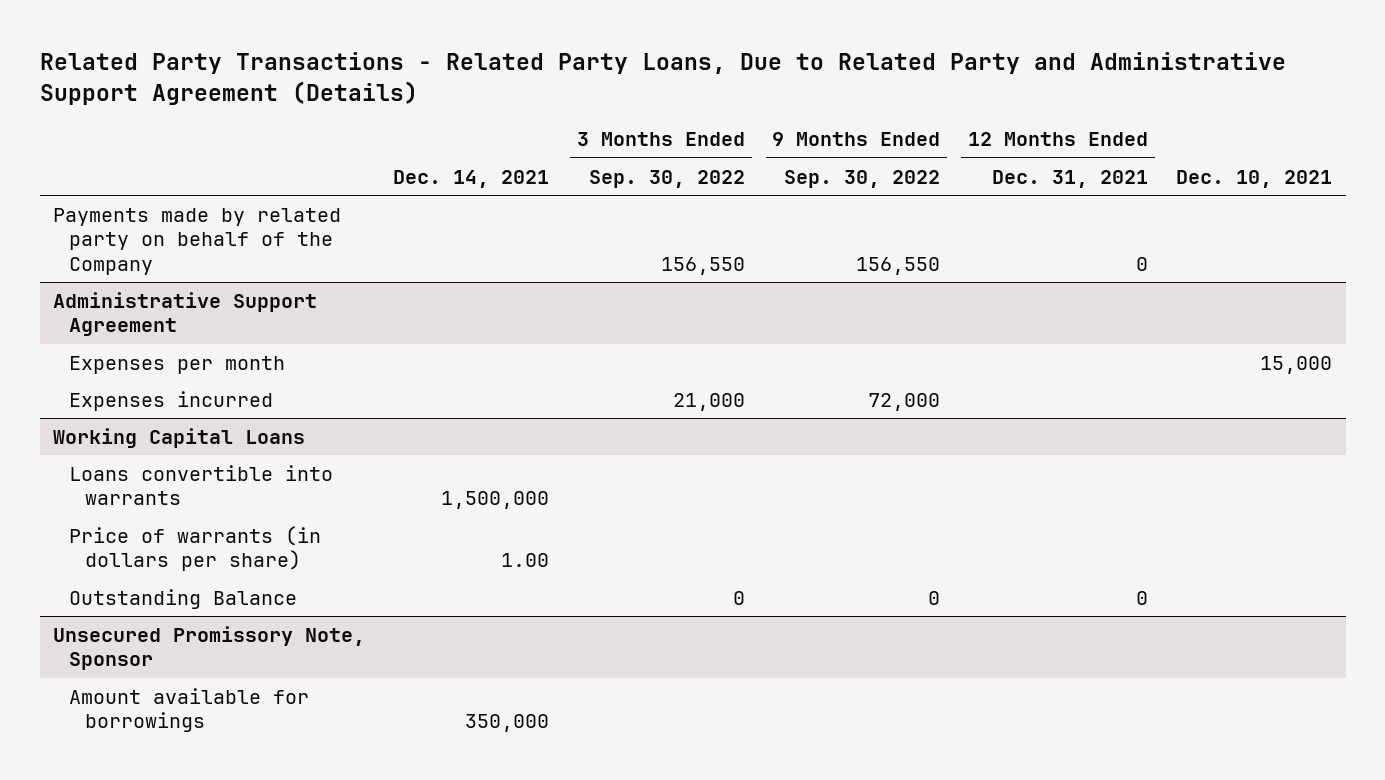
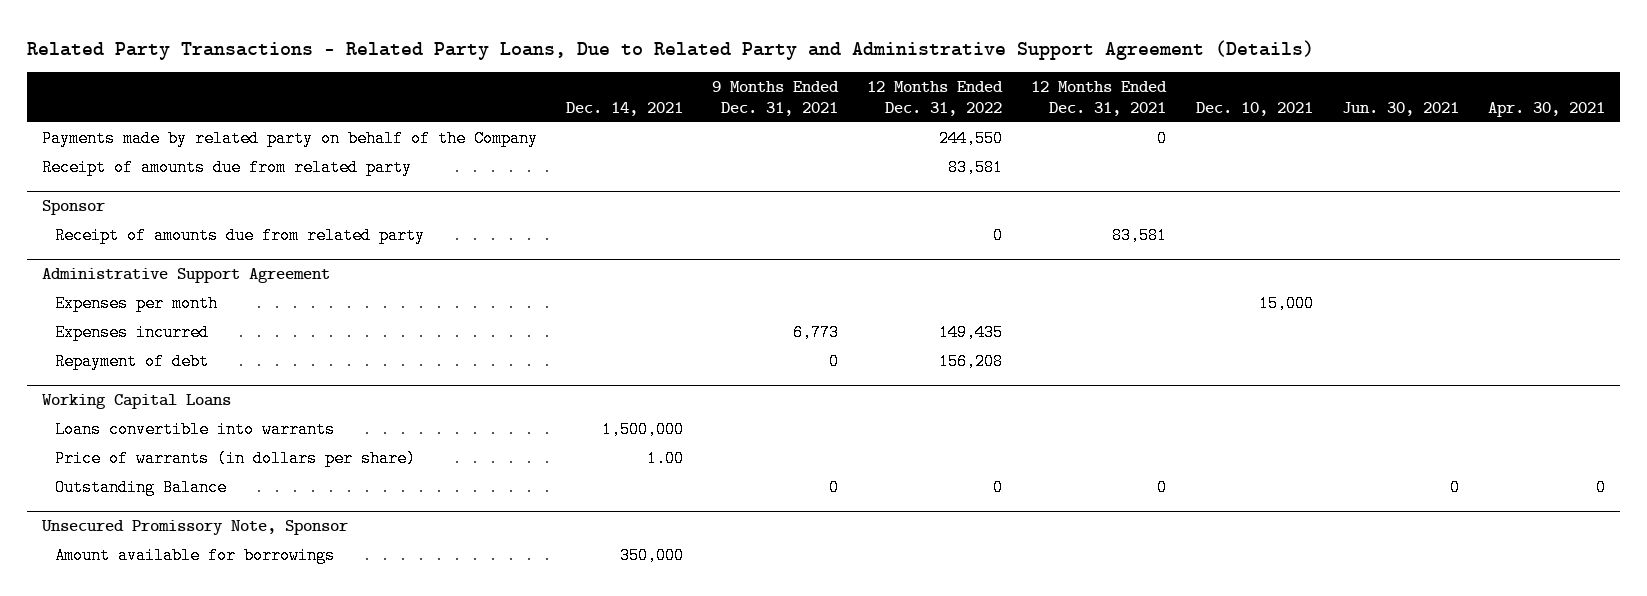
- | Dec. 14, 2021 | 3 Months Ended Sep. 30, 2022 | 9 Months Ended Sep. 30, 2022 | 12 Months Ended Dec. 31, 2021 | Dec. 10, 2021
+ | Dec. 14, 2021 | 9 Months Ended Dec. 31, 2021 | 12 Months Ended Dec. 31, 2022 | 12 Months Ended Dec. 31, 2021 | Dec. 10, 2021 | Jun. 30, 2021 | Apr. 30, 2021
+ Receipt of amounts due from related party | | | 83,581 | | | |
+ Sponsor
+ Receipt of amounts due from related party | | | 0 | 83,581 | | |
@ Administrative Support Agreement
+ Repayment of debt | | 0 | 156,208 | | | |

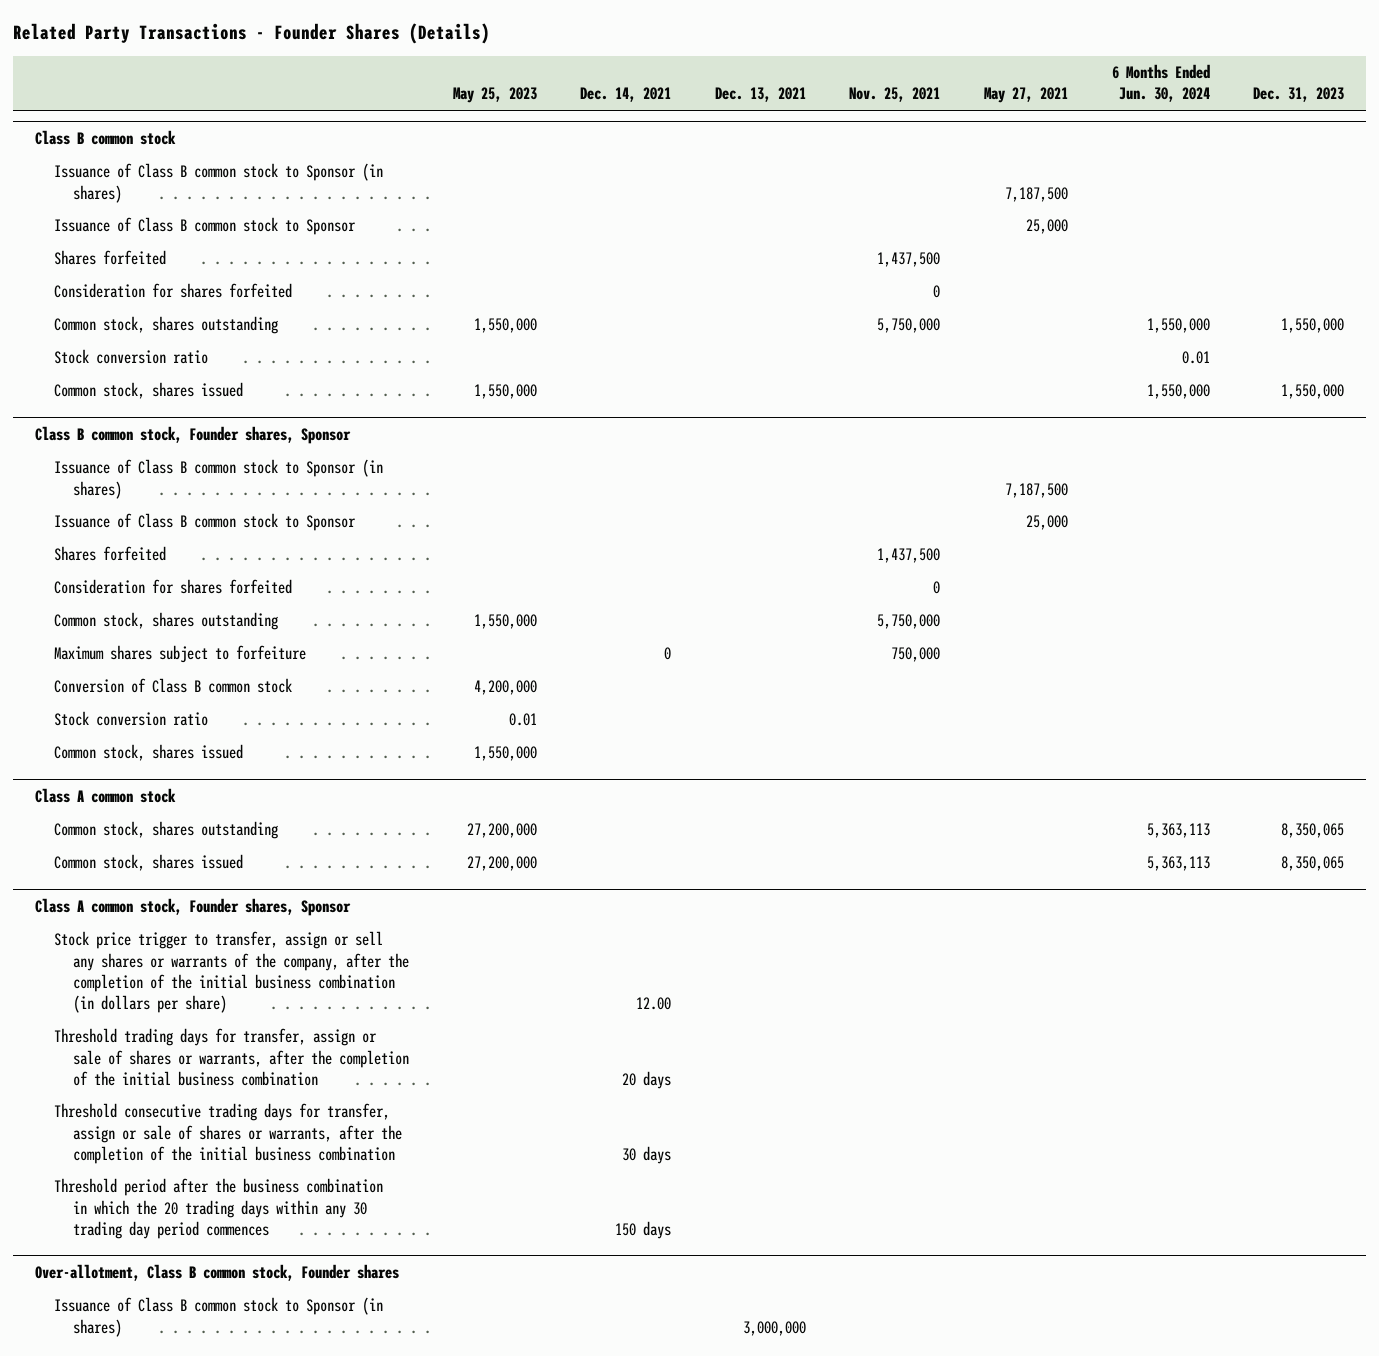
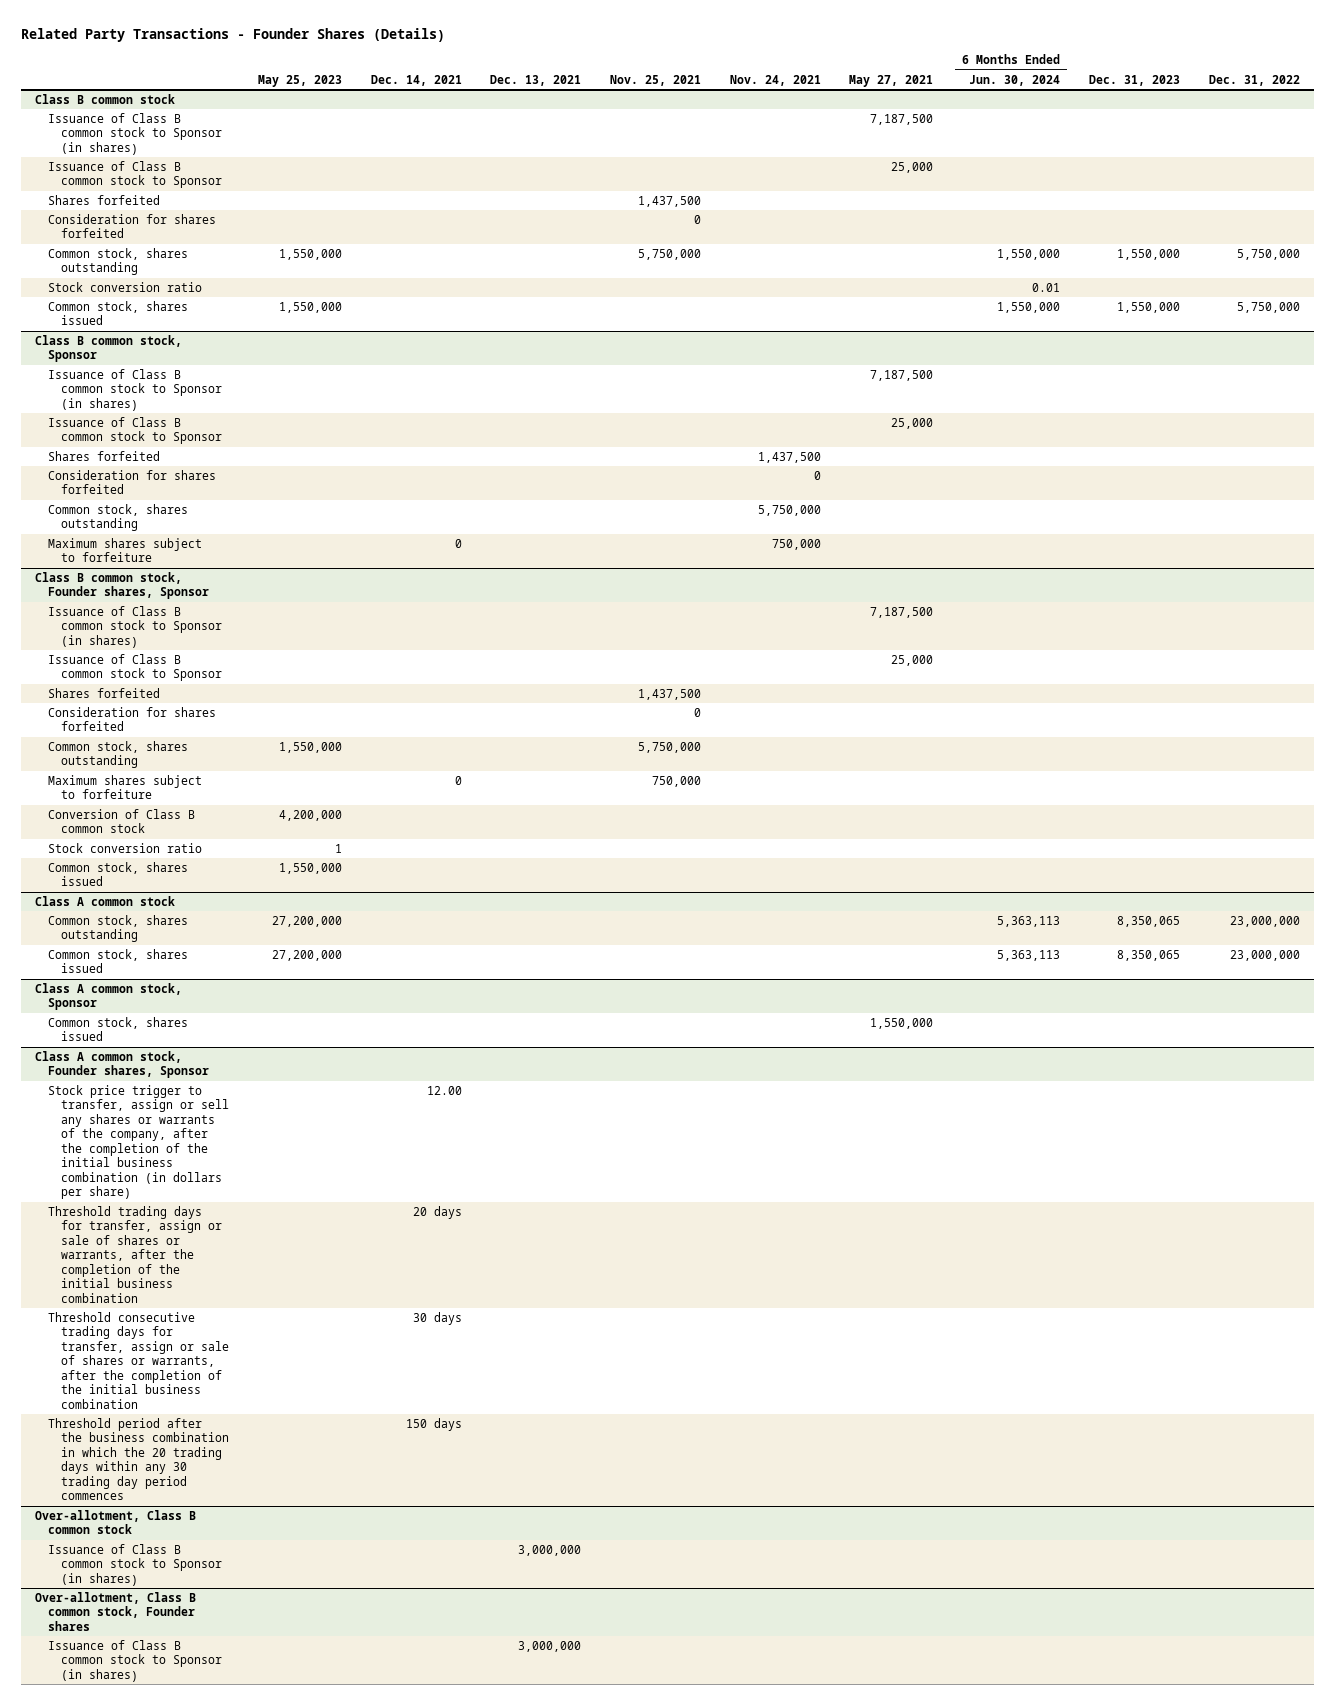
- | May 25, 2023 | Dec. 14, 2021 | Dec. 13, 2021 | Nov. 25, 2021 | May 27, 2021 | 6 Months Ended Jun. 30, 2024 | Dec. 31, 2023
+ | May 25, 2023 | Dec. 14, 2021 | Dec. 13, 2021 | Nov. 25, 2021 | Nov. 24, 2021 | May 27, 2021 | 6 Months Ended Jun. 30, 2024 | Dec. 31, 2023 | Dec. 31, 2022
+ Class B common stock, Sponsor
+ Issuance of Class B common stock to Sponsor (in shares) | | | | | | 7,187,500 | | |
+ Issuance of Class B common stock to Sponsor | | | | | | 25,000 | | |
+ Shares forfeited | | | | | 1,437,500 | | | |
+ Consideration for shares forfeited | | | | | 0 | | | |
+ Common stock, shares outstanding | | | | | 5,750,000 | | | |
+ Maximum shares subject to forfeiture | | 0 | | | 750,000 | | | |
@ Class B common stock, Founder shares, Sponsor
- Stock conversion ratio | 0.01 | | | | | |
+ Stock conversion ratio | 1 | | | | | | | |
+ Class A common stock, Sponsor
+ Common stock, shares issued | | | | | | 1,550,000 | | |
+ Over-allotment, Class B common stock
+ Issuance of Class B common stock to Sponsor (in shares) | | | 3,000,000 | | | | | |

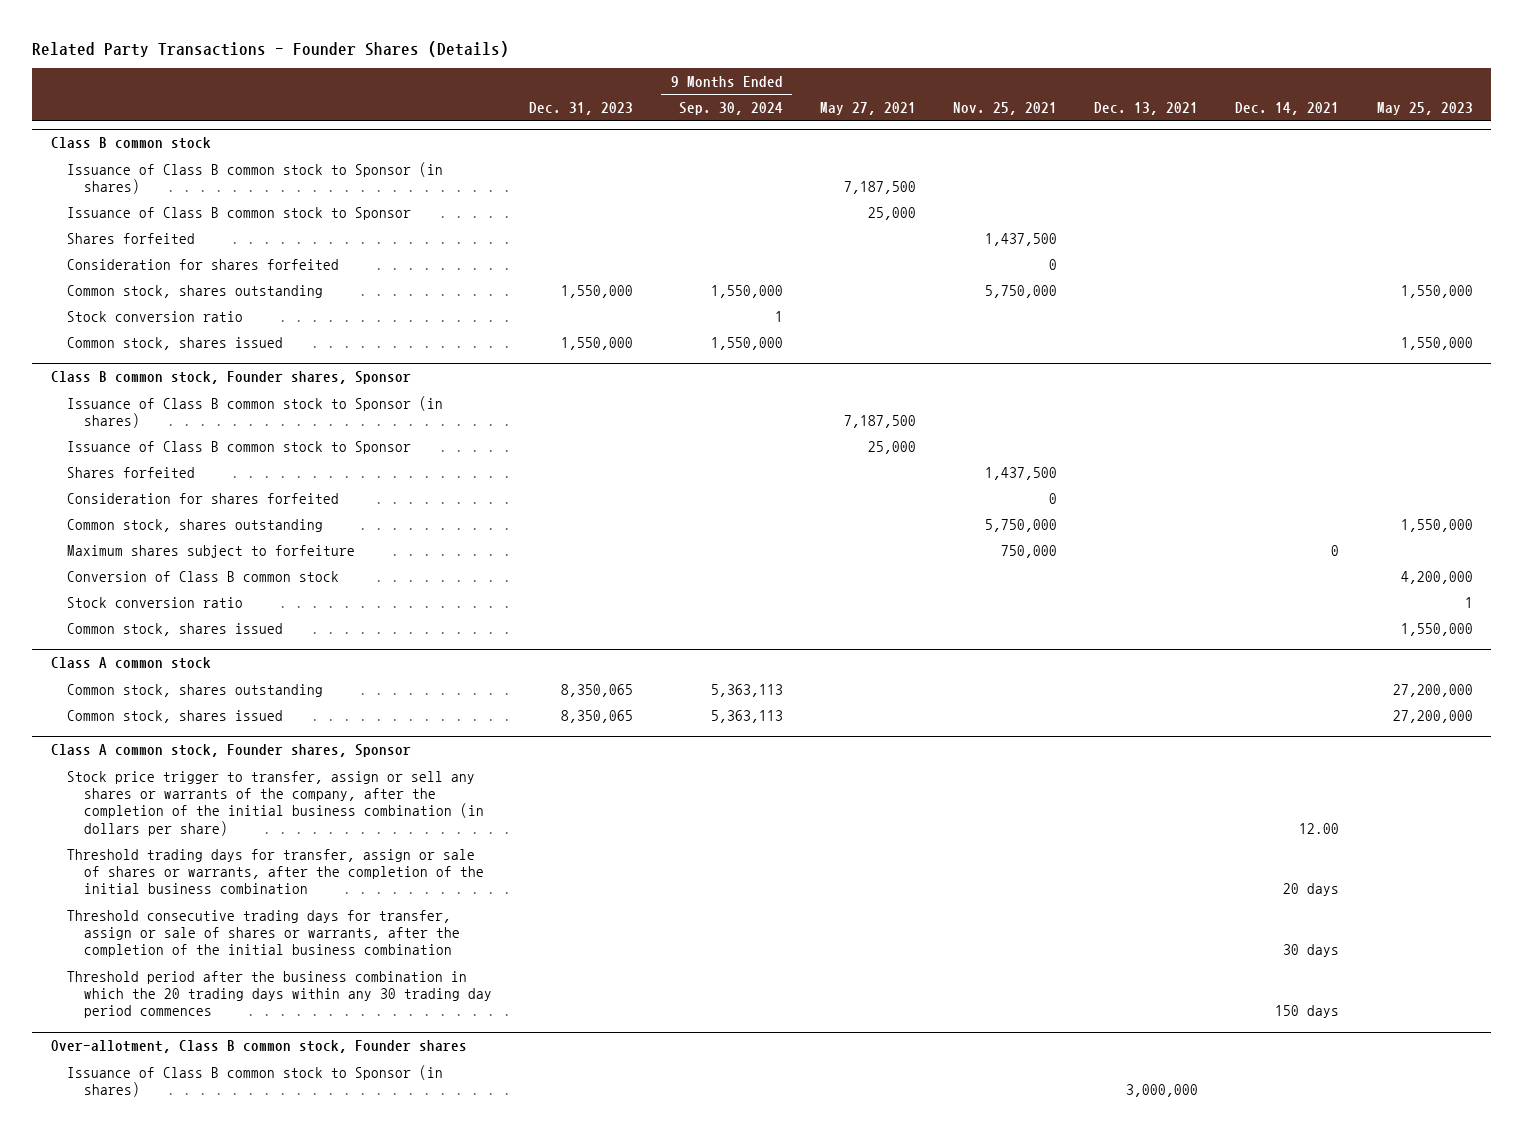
- | May 25, 2023 | Dec. 14, 2021 | Dec. 13, 2021 | Nov. 25, 2021 | Nov. 24, 2021 | May 27, 2021 | 6 Months Ended Jun. 30, 2024 | Dec. 31, 2023 | Dec. 31, 2022
+ | Dec. 31, 2023 | 9 Months Ended Sep. 30, 2024 | May 27, 2021 | Nov. 25, 2021 | Dec. 13, 2021 | Dec. 14, 2021 | May 25, 2023
- Class B common stock, Sponsor
- Issuance of Class B common stock to Sponsor (in shares) | | | | | | 7,187,500 | | |
- Issuance of Class B common stock to Sponsor | | | | | | 25,000 | | |
- Shares forfeited | | | | | 1,437,500 | | | |
- Consideration for shares forfeited | | | | | 0 | | | |
- Common stock, shares outstanding | | | | | 5,750,000 | | | |
- Maximum shares subject to forfeiture | | 0 | | | 750,000 | | | |
- Class A common stock, Sponsor
- Common stock, shares issued | | | | | | 1,550,000 | | |
- Over-allotment, Class B common stock
- Issuance of Class B common stock to Sponsor (in shares) | | | 3,000,000 | | | | | |

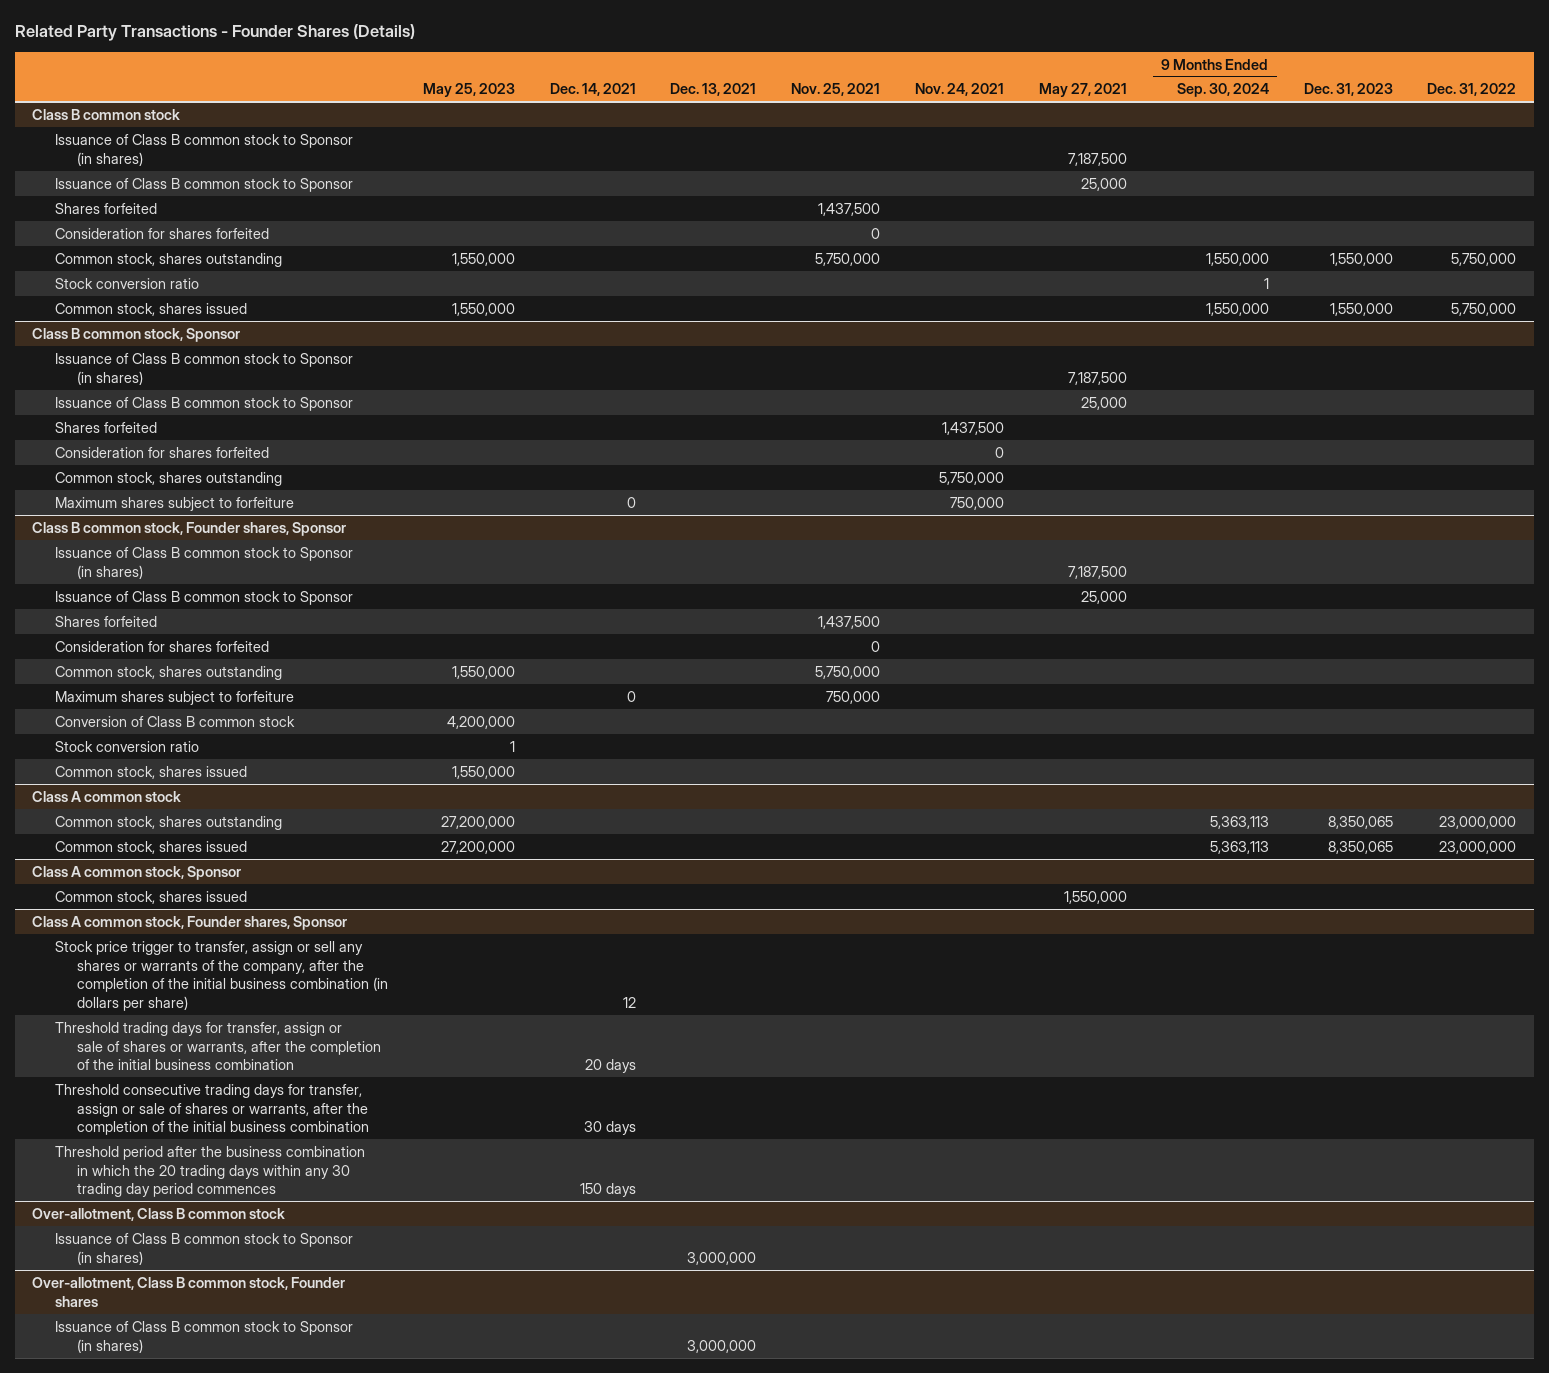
- | Dec. 31, 2023 | 9 Months Ended Sep. 30, 2024 | May 27, 2021 | Nov. 25, 2021 | Dec. 13, 2021 | Dec. 14, 2021 | May 25, 2023
+ | May 25, 2023 | Dec. 14, 2021 | Dec. 13, 2021 | Nov. 25, 2021 | Nov. 24, 2021 | May 27, 2021 | 9 Months Ended Sep. 30, 2024 | Dec. 31, 2023 | Dec. 31, 2022
+ Class B common stock, Sponsor
+ Issuance of Class B common stock to Sponsor (in shares) | | | | | | 7,187,500 | | |
+ Issuance of Class B common stock to Sponsor | | | | | | 25,000 | | |
+ Shares forfeited | | | | | 1,437,500 | | | |
+ Consideration for shares forfeited | | | | | 0 | | | |
+ Common stock, shares outstanding | | | | | 5,750,000 | | | |
+ Maximum shares subject to forfeiture | | 0 | | | 750,000 | | | |
+ Class A common stock, Sponsor
+ Common stock, shares issued | | | | | | 1,550,000 | | |
@ Class A common stock, Founder shares, Sponsor
- Stock price trigger to transfer, assign or sell any shares or warrants of the company, after the completion of the initial business combination (in dollars per share) | | | | | | 12.00 |
+ Stock price trigger to transfer, assign or sell any shares or warrants of the company, after the completion of the initial business combination (in dollars per share) | | 12 | | | | | | |
+ Over-allotment, Class B common stock
+ Issuance of Class B common stock to Sponsor (in shares) | | | 3,000,000 | | | | | |

